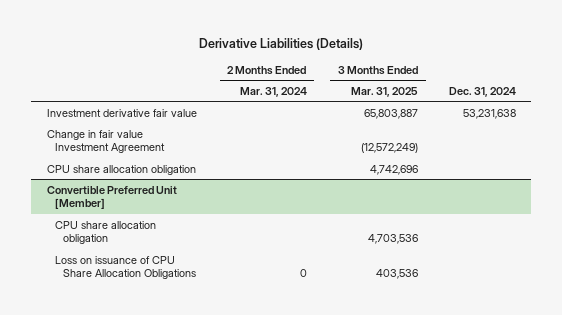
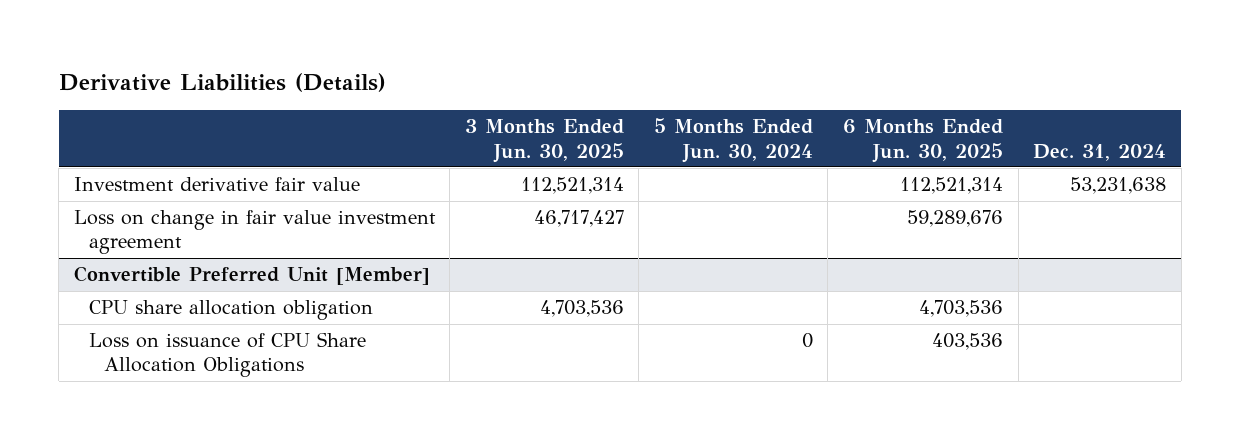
- | 2 Months Ended Mar. 31, 2024 | 3 Months Ended Mar. 31, 2025 | Dec. 31, 2024
+ | 3 Months Ended Jun. 30, 2025 | 5 Months Ended Jun. 30, 2024 | 6 Months Ended Jun. 30, 2025 | Dec. 31, 2024
- Change in fair value Investment Agreement | | (12,572,249) |
- CPU share allocation obligation | | 4,742,696 |
+ Loss on change in fair value investment agreement | 46,717,427 | | 59,289,676 |

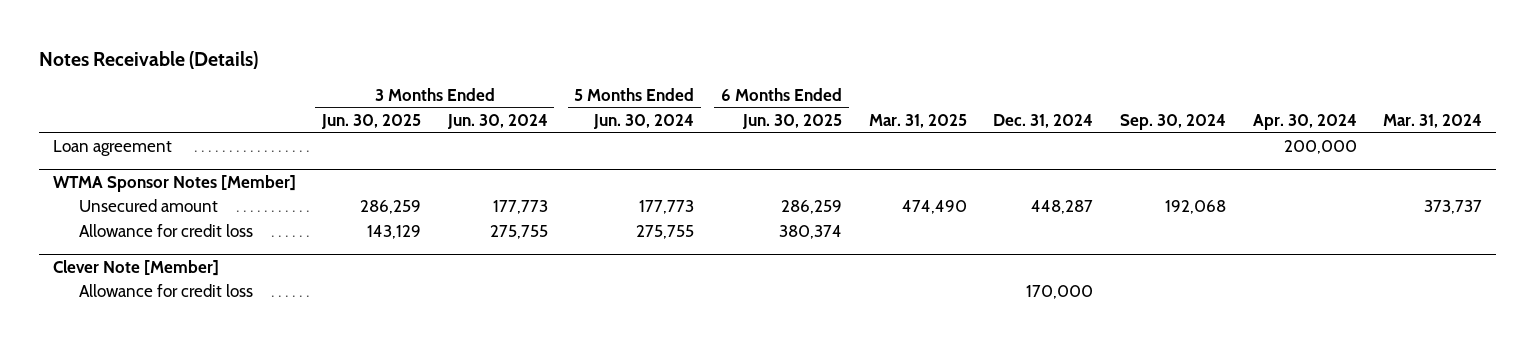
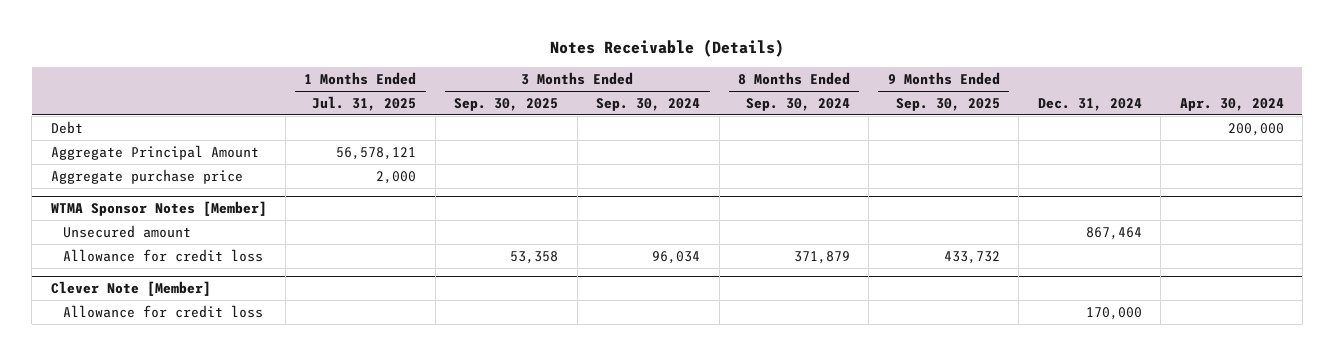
- | 3 Months Ended Jun. 30, 2025 | 3 Months Ended Jun. 30, 2024 | 5 Months Ended Jun. 30, 2024 | 6 Months Ended Jun. 30, 2025 | Mar. 31, 2025 | Dec. 31, 2024 | Sep. 30, 2024 | Apr. 30, 2024 | Mar. 31, 2024
+ | 1 Months Ended Jul. 31, 2025 | 3 Months Ended Sep. 30, 2025 | 3 Months Ended Sep. 30, 2024 | 8 Months Ended Sep. 30, 2024 | 9 Months Ended Sep. 30, 2025 | Dec. 31, 2024 | Apr. 30, 2024
- Loan agreement | | | | | | | | 200,000 |
+ Debt | | | | | | | 200,000
+ Aggregate Principal Amount | 56,578,121 | | | | | |
+ Aggregate purchase price | 2,000 | | | | | |
@ WTMA Sponsor Notes [Member]
- Unsecured amount | 286,259 | 177,773 | 177,773 | 286,259 | 474,490 | 448,287 | 192,068 | | 373,737
+ Unsecured amount | | | | | | 867,464 |

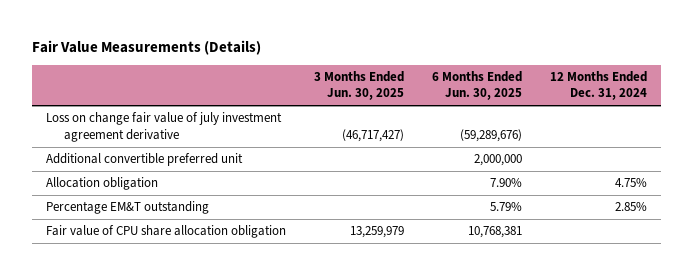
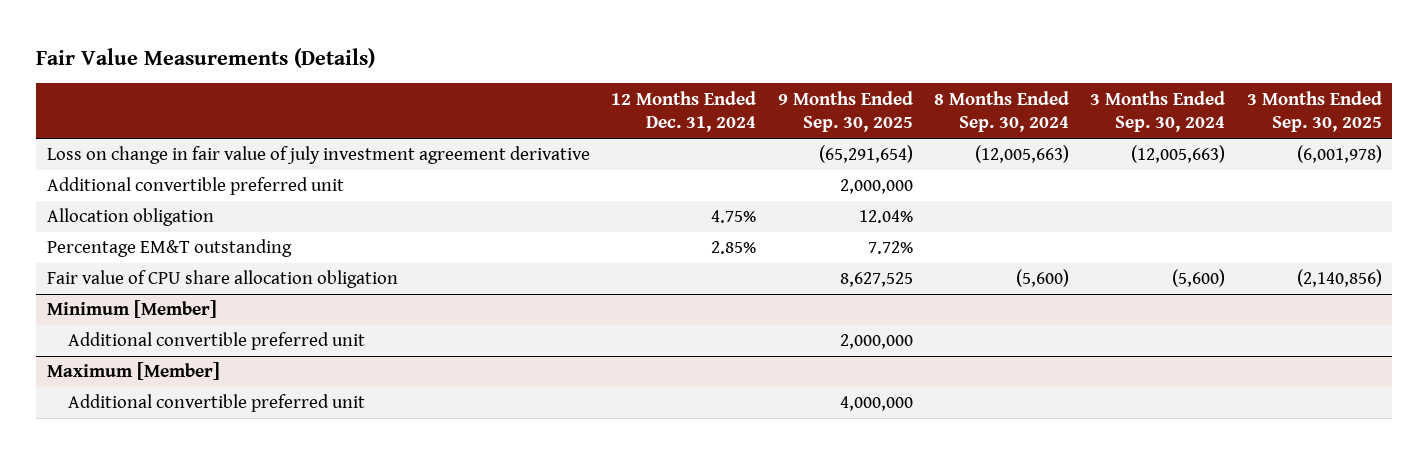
- | 3 Months Ended Jun. 30, 2025 | 6 Months Ended Jun. 30, 2025 | 12 Months Ended Dec. 31, 2024
+ | 12 Months Ended Dec. 31, 2024 | 9 Months Ended Sep. 30, 2025 | 8 Months Ended Sep. 30, 2024 | 3 Months Ended Sep. 30, 2024 | 3 Months Ended Sep. 30, 2025
- Loss on change fair value of july investment agreement derivative | (46,717,427) | (59,289,676) |
+ Loss on change in fair value of july investment agreement derivative | | (65,291,654) | (12,005,663) | (12,005,663) | (6,001,978)
+ Minimum [Member]
+ Additional convertible preferred unit | | 2,000,000 | | |
+ Maximum [Member]
+ Additional convertible preferred unit | | 4,000,000 | | |

